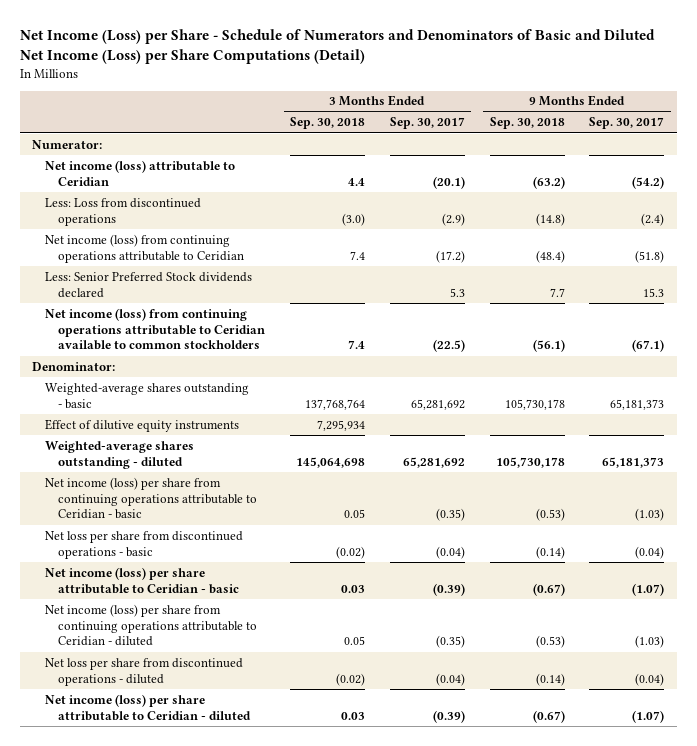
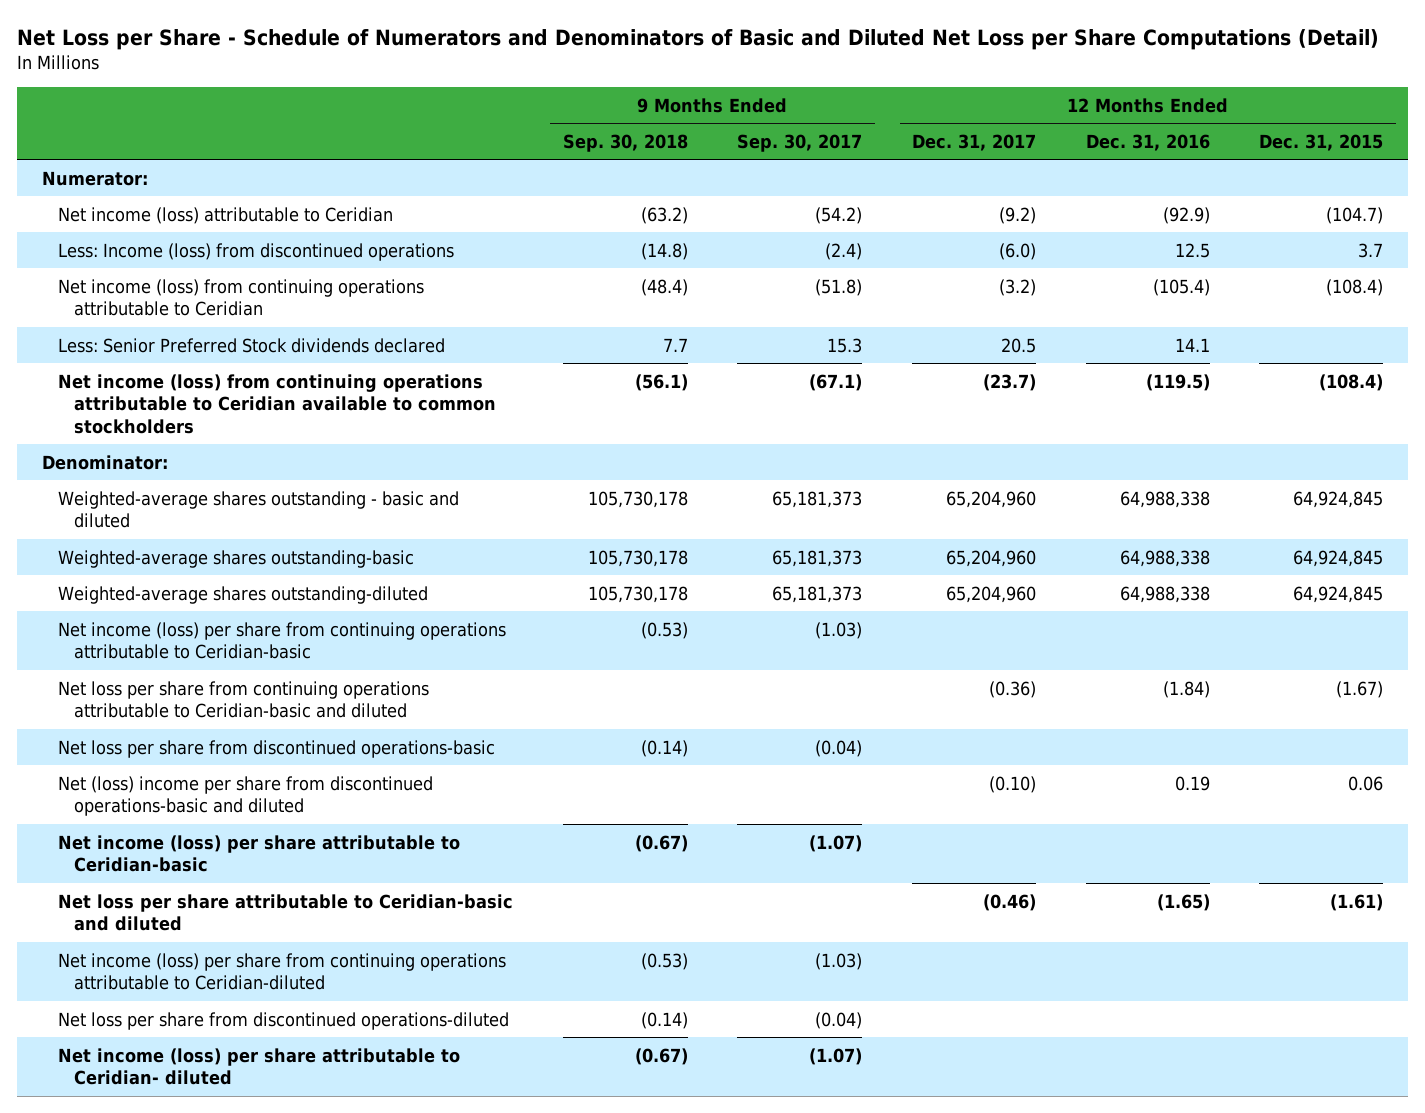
- Net Income (Loss) per Share - Schedule of Numerators and Denominators of Basic and Diluted Net Income (Loss) per Share Computations (Detail)
+ Net Loss per Share - Schedule of Numerators and Denominators of Basic and Diluted Net Loss per Share Computations (Detail)
- | 3 Months Ended Sep. 30, 2018 | 3 Months Ended Sep. 30, 2017 | 9 Months Ended Sep. 30, 2018 | 9 Months Ended Sep. 30, 2017
+ | 9 Months Ended Sep. 30, 2018 | 9 Months Ended Sep. 30, 2017 | 12 Months Ended Dec. 31, 2017 | 12 Months Ended Dec. 31, 2016 | 12 Months Ended Dec. 31, 2015
- Less: Loss from discontinued operations | (3.0) | (2.9) | (14.8) | (2.4)
+ Less: Income (loss) from discontinued operations | (14.8) | (2.4) | (6.0) | 12.5 | 3.7
- Weighted-average shares outstanding - basic | 137,768,764 | 65,281,692 | 105,730,178 | 65,181,373
- Effect of dilutive equity instruments | 7,295,934 | | |
- Weighted-average shares outstanding - diluted | 145,064,698 | 65,281,692 | 105,730,178 | 65,181,373
- Net income (loss) per share from continuing operations attributable to Ceridian - basic | 0.05 | (0.35) | (0.53) | (1.03)
- Net loss per share from discontinued operations - basic | (0.02) | (0.04) | (0.14) | (0.04)
- Net income (loss) per share attributable to Ceridian - basic | 0.03 | (0.39) | (0.67) | (1.07)
- Net income (loss) per share from continuing operations attributable to Ceridian - diluted | 0.05 | (0.35) | (0.53) | (1.03)
- Net loss per share from discontinued operations - diluted | (0.02) | (0.04) | (0.14) | (0.04)
- Net income (loss) per share attributable to Ceridian - diluted | 0.03 | (0.39) | (0.67) | (1.07)
+ Weighted-average shares outstanding - basic and diluted | 105,730,178 | 65,181,373 | 65,204,960 | 64,988,338 | 64,924,845
+ Weighted-average shares outstanding-basic | 105,730,178 | 65,181,373 | 65,204,960 | 64,988,338 | 64,924,845
+ Weighted-average shares outstanding-diluted | 105,730,178 | 65,181,373 | 65,204,960 | 64,988,338 | 64,924,845
+ Net income (loss) per share from continuing operations attributable to Ceridian-basic | (0.53) | (1.03) | | |
+ Net loss per share from continuing operations attributable to Ceridian-basic and diluted | | | (0.36) | (1.84) | (1.67)
+ Net loss per share from discontinued operations-basic | (0.14) | (0.04) | | |
+ Net (loss) income per share from discontinued operations-basic and diluted | | | (0.10) | 0.19 | 0.06
+ Net income (loss) per share attributable to Ceridian-basic | (0.67) | (1.07) | | |
+ Net loss per share attributable to Ceridian-basic and diluted | | | (0.46) | (1.65) | (1.61)
+ Net income (loss) per share from continuing operations attributable to Ceridian-diluted | (0.53) | (1.03) | | |
+ Net loss per share from discontinued operations-diluted | (0.14) | (0.04) | | |
+ Net income (loss) per share attributable to Ceridian- diluted | (0.67) | (1.07) | | |

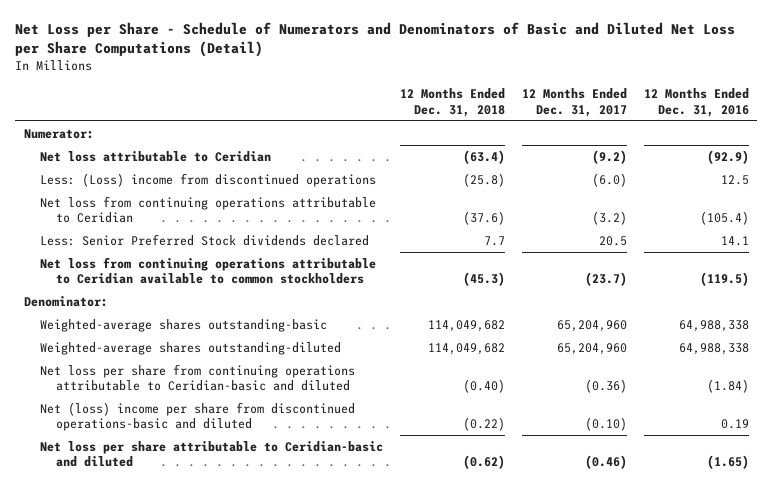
- | 9 Months Ended Sep. 30, 2018 | 9 Months Ended Sep. 30, 2017 | 12 Months Ended Dec. 31, 2017 | 12 Months Ended Dec. 31, 2016 | 12 Months Ended Dec. 31, 2015
+ | 12 Months Ended Dec. 31, 2018 | 12 Months Ended Dec. 31, 2017 | 12 Months Ended Dec. 31, 2016
- Net income (loss) attributable to Ceridian | (63.2) | (54.2) | (9.2) | (92.9) | (104.7)
- Less: Income (loss) from discontinued operations | (14.8) | (2.4) | (6.0) | 12.5 | 3.7
- Net income (loss) from continuing operations attributable to Ceridian | (48.4) | (51.8) | (3.2) | (105.4) | (108.4)
+ Net loss attributable to Ceridian | (63.4) | (9.2) | (92.9)
+ Less: (Loss) income from discontinued operations | (25.8) | (6.0) | 12.5
+ Net loss from continuing operations attributable to Ceridian | (37.6) | (3.2) | (105.4)
- Net income (loss) from continuing operations attributable to Ceridian available to common stockholders | (56.1) | (67.1) | (23.7) | (119.5) | (108.4)
+ Net loss from continuing operations attributable to Ceridian available to common stockholders | (45.3) | (23.7) | (119.5)
- Weighted-average shares outstanding - basic and diluted | 105,730,178 | 65,181,373 | 65,204,960 | 64,988,338 | 64,924,845
- Net income (loss) per share from continuing operations attributable to Ceridian-basic | (0.53) | (1.03) | | |
- Net loss per share from discontinued operations-basic | (0.14) | (0.04) | | |
- Net income (loss) per share attributable to Ceridian-basic | (0.67) | (1.07) | | |
- Net income (loss) per share from continuing operations attributable to Ceridian-diluted | (0.53) | (1.03) | | |
- Net loss per share from discontinued operations-diluted | (0.14) | (0.04) | | |
- Net income (loss) per share attributable to Ceridian- diluted | (0.67) | (1.07) | | |

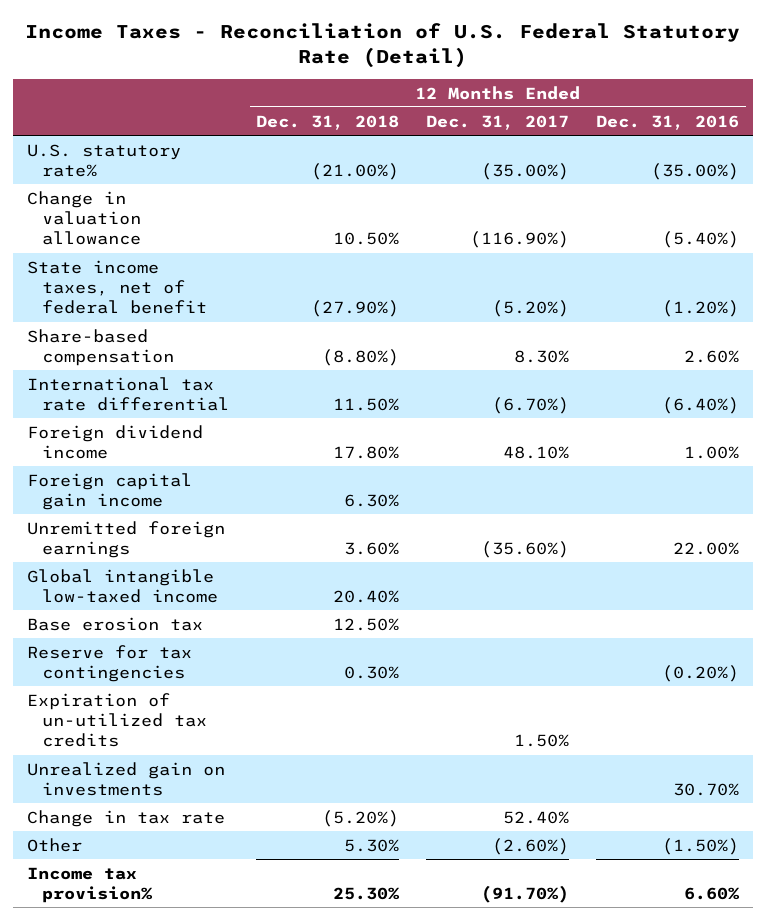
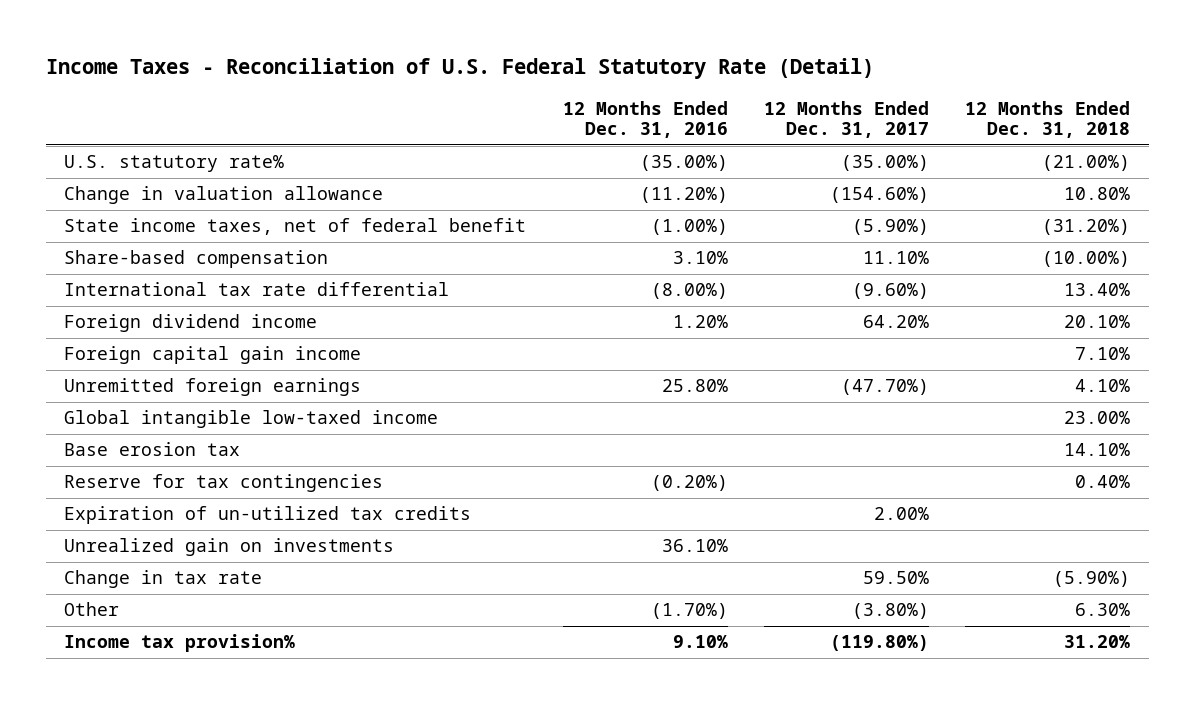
- | 12 Months Ended Dec. 31, 2018 | 12 Months Ended Dec. 31, 2017 | 12 Months Ended Dec. 31, 2016
+ | 12 Months Ended Dec. 31, 2016 | 12 Months Ended Dec. 31, 2017 | 12 Months Ended Dec. 31, 2018
- Change in valuation allowance | 10.50% | (116.90%) | (5.40%)
- State income taxes, net of federal benefit | (27.90%) | (5.20%) | (1.20%)
- Share-based compensation | (8.80%) | 8.30% | 2.60%
- International tax rate differential | 11.50% | (6.70%) | (6.40%)
- Foreign dividend income | 17.80% | 48.10% | 1.00%
- Foreign capital gain income | 6.30% | |
- Unremitted foreign earnings | 3.60% | (35.60%) | 22.00%
- Global intangible low-taxed income | 20.40% | |
- Base erosion tax | 12.50% | |
- Reserve for tax contingencies | 0.30% | | (0.20%)
- Expiration of un-utilized tax credits | | 1.50% |
- Unrealized gain on investments | | | 30.70%
- Change in tax rate | (5.20%) | 52.40% |
- Other | 5.30% | (2.60%) | (1.50%)
- Income tax provision% | 25.30% | (91.70%) | 6.60%
+ Change in valuation allowance | (11.20%) | (154.60%) | 10.80%
+ State income taxes, net of federal benefit | (1.00%) | (5.90%) | (31.20%)
+ Share-based compensation | 3.10% | 11.10% | (10.00%)
+ International tax rate differential | (8.00%) | (9.60%) | 13.40%
+ Foreign dividend income | 1.20% | 64.20% | 20.10%
+ Foreign capital gain income | | | 7.10%
+ Unremitted foreign earnings | 25.80% | (47.70%) | 4.10%
+ Global intangible low-taxed income | | | 23.00%
+ Base erosion tax | | | 14.10%
+ Reserve for tax contingencies | (0.20%) | | 0.40%
+ Expiration of un-utilized tax credits | | 2.00% |
+ Unrealized gain on investments | 36.10% | |
+ Change in tax rate | | 59.50% | (5.90%)
+ Other | (1.70%) | (3.80%) | 6.30%
+ Income tax provision% | 9.10% | (119.80%) | 31.20%

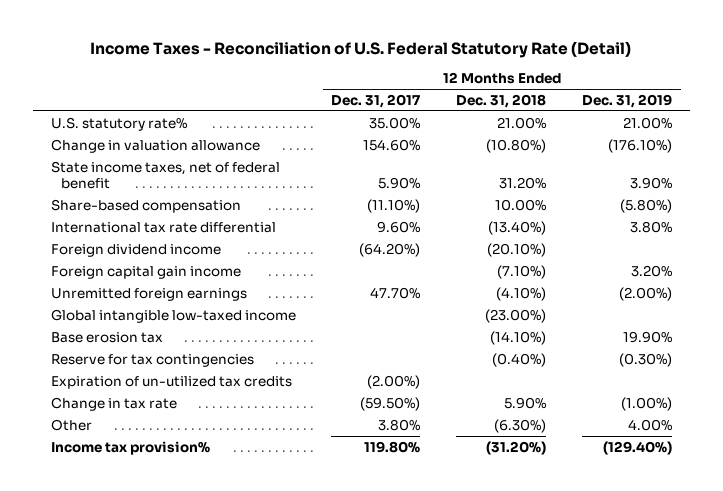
- | 12 Months Ended Dec. 31, 2016 | 12 Months Ended Dec. 31, 2017 | 12 Months Ended Dec. 31, 2018
+ | 12 Months Ended Dec. 31, 2017 | 12 Months Ended Dec. 31, 2018 | 12 Months Ended Dec. 31, 2019
- U.S. statutory rate% | (35.00%) | (35.00%) | (21.00%)
- Change in valuation allowance | (11.20%) | (154.60%) | 10.80%
- State income taxes, net of federal benefit | (1.00%) | (5.90%) | (31.20%)
- Share-based compensation | 3.10% | 11.10% | (10.00%)
- International tax rate differential | (8.00%) | (9.60%) | 13.40%
- Foreign dividend income | 1.20% | 64.20% | 20.10%
- Foreign capital gain income | | | 7.10%
- Unremitted foreign earnings | 25.80% | (47.70%) | 4.10%
- Global intangible low-taxed income | | | 23.00%
- Base erosion tax | | | 14.10%
- Reserve for tax contingencies | (0.20%) | | 0.40%
- Expiration of un-utilized tax credits | | 2.00% |
- Unrealized gain on investments | 36.10% | |
- Change in tax rate | | 59.50% | (5.90%)
- Other | (1.70%) | (3.80%) | 6.30%
- Income tax provision% | 9.10% | (119.80%) | 31.20%
+ U.S. statutory rate% | 35.00% | 21.00% | 21.00%
+ Change in valuation allowance | 154.60% | (10.80%) | (176.10%)
+ State income taxes, net of federal benefit | 5.90% | 31.20% | 3.90%
+ Share-based compensation | (11.10%) | 10.00% | (5.80%)
+ International tax rate differential | 9.60% | (13.40%) | 3.80%
+ Foreign dividend income | (64.20%) | (20.10%) |
+ Foreign capital gain income | | (7.10%) | 3.20%
+ Unremitted foreign earnings | 47.70% | (4.10%) | (2.00%)
+ Global intangible low-taxed income | | (23.00%) |
+ Base erosion tax | | (14.10%) | 19.90%
+ Reserve for tax contingencies | | (0.40%) | (0.30%)
+ Expiration of un-utilized tax credits | (2.00%) | |
+ Change in tax rate | (59.50%) | 5.90% | (1.00%)
+ Other | 3.80% | (6.30%) | 4.00%
+ Income tax provision% | 119.80% | (31.20%) | (129.40%)

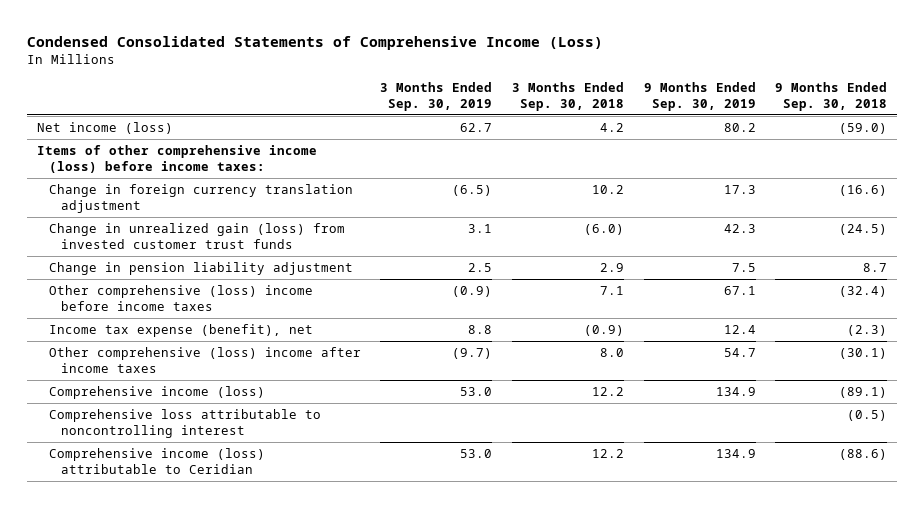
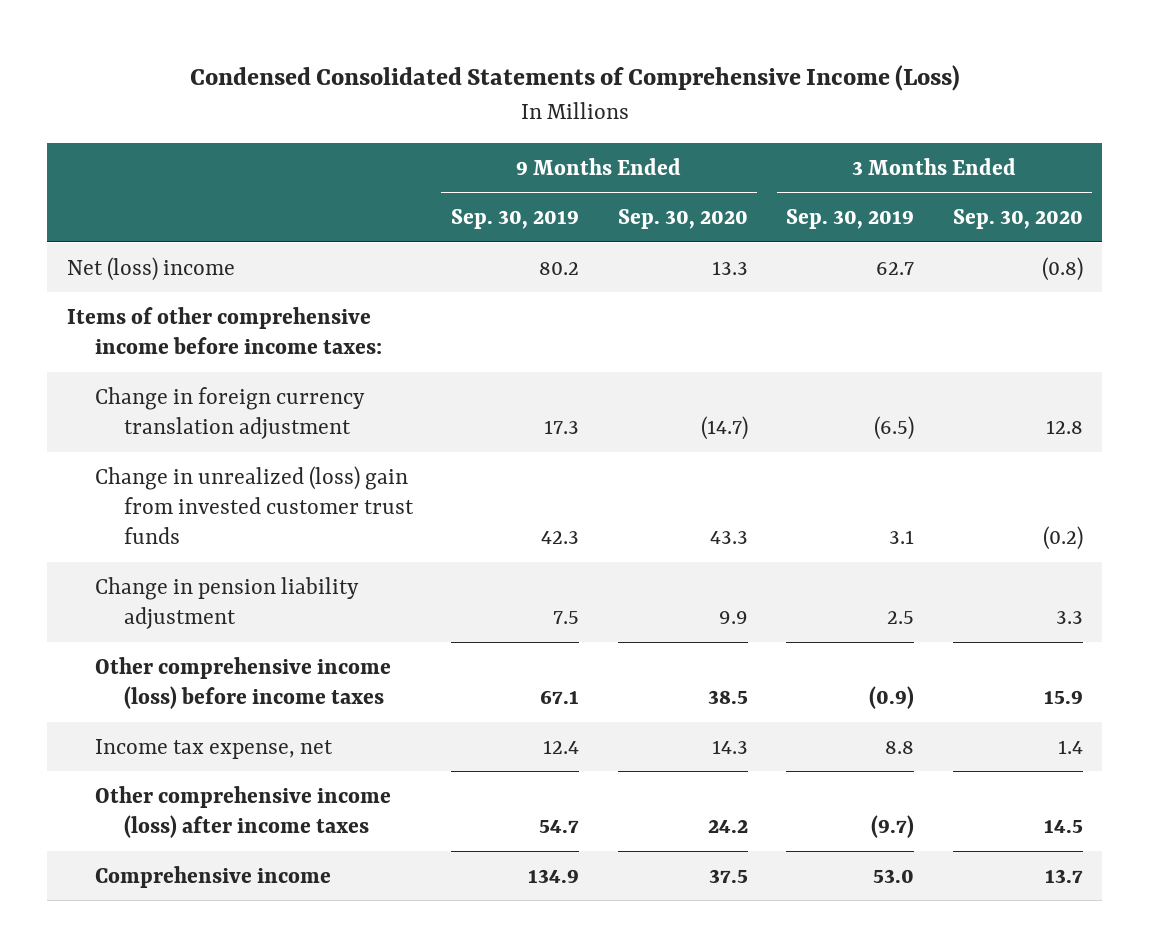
- | 3 Months Ended Sep. 30, 2019 | 3 Months Ended Sep. 30, 2018 | 9 Months Ended Sep. 30, 2019 | 9 Months Ended Sep. 30, 2018
+ | 9 Months Ended Sep. 30, 2019 | 9 Months Ended Sep. 30, 2020 | 3 Months Ended Sep. 30, 2019 | 3 Months Ended Sep. 30, 2020
- Net income (loss) | 62.7 | 4.2 | 80.2 | (59.0)
- Items of other comprehensive income (loss) before income taxes:
+ Net (loss) income | 80.2 | 13.3 | 62.7 | (0.8)
+ Items of other comprehensive income before income taxes:
- Change in unrealized gain (loss) from invested customer trust funds | 3.1 | (6.0) | 42.3 | (24.5)
+ Change in unrealized (loss) gain from invested customer trust funds | 42.3 | 43.3 | 3.1 | (0.2)
- Other comprehensive (loss) income before income taxes | (0.9) | 7.1 | 67.1 | (32.4)
- Income tax expense (benefit), net | 8.8 | (0.9) | 12.4 | (2.3)
- Other comprehensive (loss) income after income taxes | (9.7) | 8.0 | 54.7 | (30.1)
- Comprehensive income (loss) | 53.0 | 12.2 | 134.9 | (89.1)
- Comprehensive loss attributable to noncontrolling interest | | | | (0.5)
- Comprehensive income (loss) attributable to Ceridian | 53.0 | 12.2 | 134.9 | (88.6)
+ Other comprehensive income (loss) before income taxes | 67.1 | 38.5 | (0.9) | 15.9
+ Income tax expense, net | 12.4 | 14.3 | 8.8 | 1.4
+ Other comprehensive income (loss) after income taxes | 54.7 | 24.2 | (9.7) | 14.5
+ Comprehensive income | 134.9 | 37.5 | 53.0 | 13.7

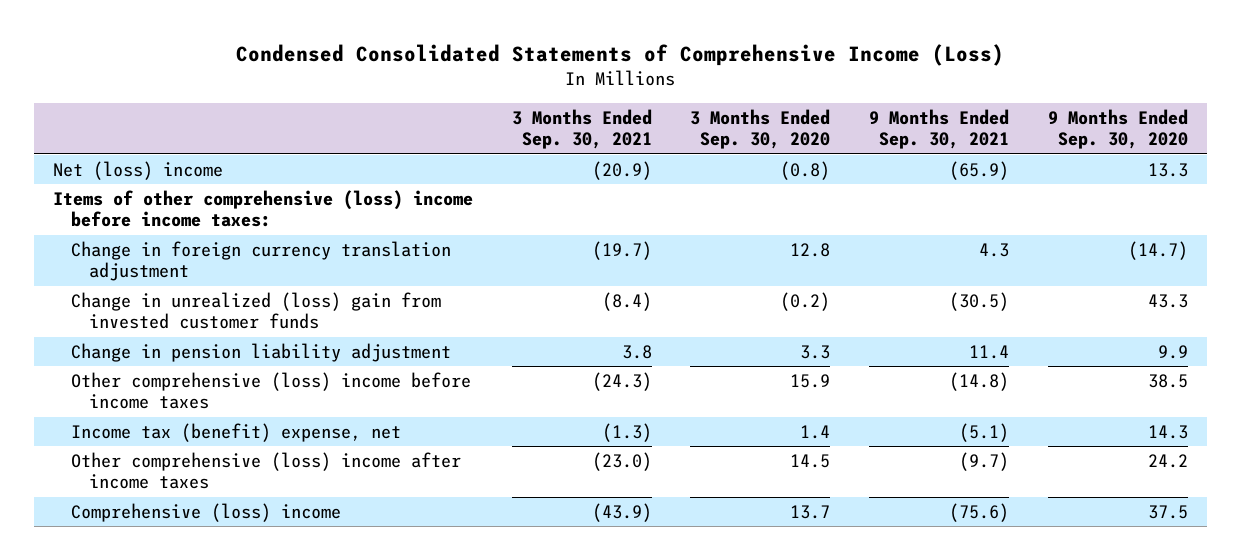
- | 9 Months Ended Sep. 30, 2019 | 9 Months Ended Sep. 30, 2020 | 3 Months Ended Sep. 30, 2019 | 3 Months Ended Sep. 30, 2020
+ | 3 Months Ended Sep. 30, 2021 | 3 Months Ended Sep. 30, 2020 | 9 Months Ended Sep. 30, 2021 | 9 Months Ended Sep. 30, 2020
- Items of other comprehensive income before income taxes:
+ Items of other comprehensive (loss) income before income taxes:
- Change in unrealized (loss) gain from invested customer trust funds | 42.3 | 43.3 | 3.1 | (0.2)
+ Change in unrealized (loss) gain from invested customer funds | (8.4) | (0.2) | (30.5) | 43.3
- Other comprehensive income (loss) before income taxes | 67.1 | 38.5 | (0.9) | 15.9
- Income tax expense, net | 12.4 | 14.3 | 8.8 | 1.4
- Other comprehensive income (loss) after income taxes | 54.7 | 24.2 | (9.7) | 14.5
- Comprehensive income | 134.9 | 37.5 | 53.0 | 13.7
+ Other comprehensive (loss) income before income taxes | (24.3) | 15.9 | (14.8) | 38.5
+ Income tax (benefit) expense, net | (1.3) | 1.4 | (5.1) | 14.3
+ Other comprehensive (loss) income after income taxes | (23.0) | 14.5 | (9.7) | 24.2
+ Comprehensive (loss) income | (43.9) | 13.7 | (75.6) | 37.5

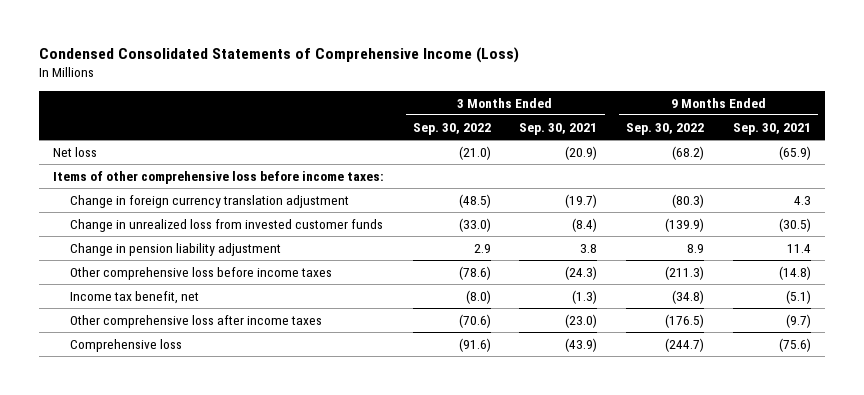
- | 3 Months Ended Sep. 30, 2021 | 3 Months Ended Sep. 30, 2020 | 9 Months Ended Sep. 30, 2021 | 9 Months Ended Sep. 30, 2020
+ | 3 Months Ended Sep. 30, 2022 | 3 Months Ended Sep. 30, 2021 | 9 Months Ended Sep. 30, 2022 | 9 Months Ended Sep. 30, 2021
- Net (loss) income | (20.9) | (0.8) | (65.9) | 13.3
- Items of other comprehensive (loss) income before income taxes:
+ Net loss | (21.0) | (20.9) | (68.2) | (65.9)
+ Items of other comprehensive loss before income taxes:
- Change in unrealized (loss) gain from invested customer funds | (8.4) | (0.2) | (30.5) | 43.3
+ Change in unrealized loss from invested customer funds | (33.0) | (8.4) | (139.9) | (30.5)
- Other comprehensive (loss) income before income taxes | (24.3) | 15.9 | (14.8) | 38.5
- Income tax (benefit) expense, net | (1.3) | 1.4 | (5.1) | 14.3
- Other comprehensive (loss) income after income taxes | (23.0) | 14.5 | (9.7) | 24.2
- Comprehensive (loss) income | (43.9) | 13.7 | (75.6) | 37.5
+ Other comprehensive loss before income taxes | (78.6) | (24.3) | (211.3) | (14.8)
+ Income tax benefit, net | (8.0) | (1.3) | (34.8) | (5.1)
+ Other comprehensive loss after income taxes | (70.6) | (23.0) | (176.5) | (9.7)
+ Comprehensive loss | (91.6) | (43.9) | (244.7) | (75.6)

